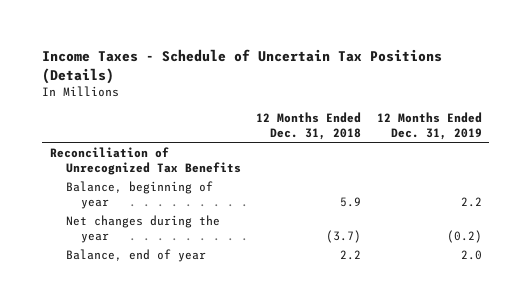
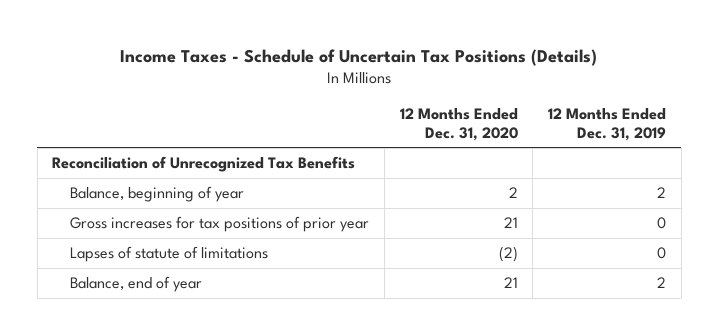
- | 12 Months Ended Dec. 31, 2018 | 12 Months Ended Dec. 31, 2019
+ | 12 Months Ended Dec. 31, 2020 | 12 Months Ended Dec. 31, 2019
- Balance, beginning of year | 5.9 | 2.2
- Net changes during the year | (3.7) | (0.2)
- Balance, end of year | 2.2 | 2.0
+ Balance, beginning of year | 2 | 2
+ Gross increases for tax positions of prior year | 21 | 0
+ Lapses of statute of limitations | (2) | 0
+ Balance, end of year | 21 | 2

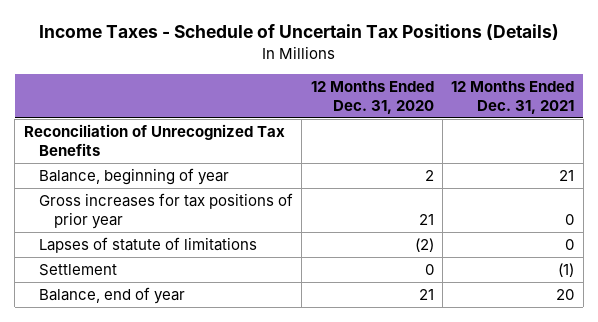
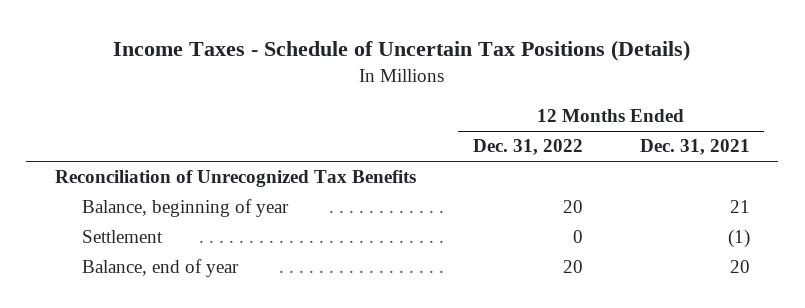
- | 12 Months Ended Dec. 31, 2020 | 12 Months Ended Dec. 31, 2021
+ | 12 Months Ended Dec. 31, 2022 | 12 Months Ended Dec. 31, 2021
- Gross increases for tax positions of prior year | 21 | 0
- Lapses of statute of limitations | (2) | 0

